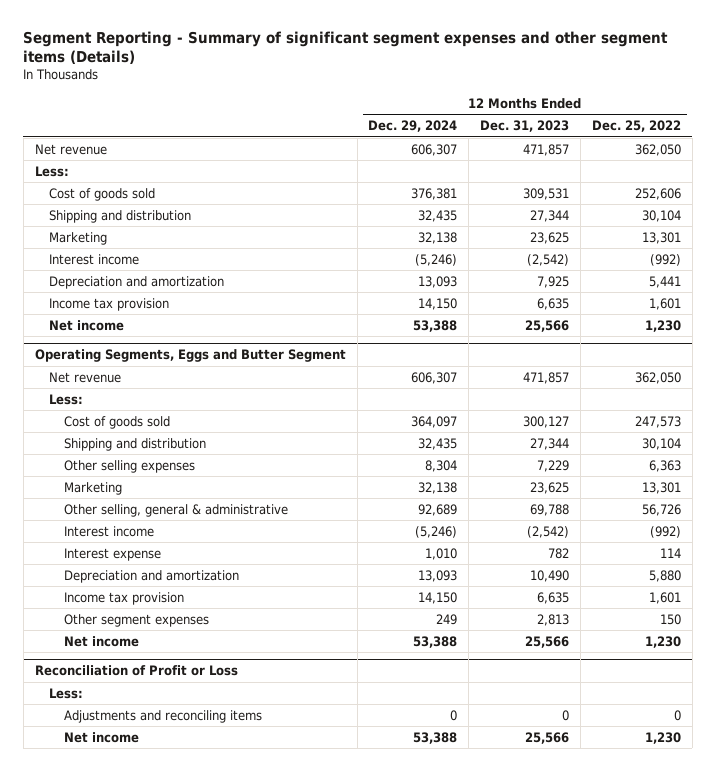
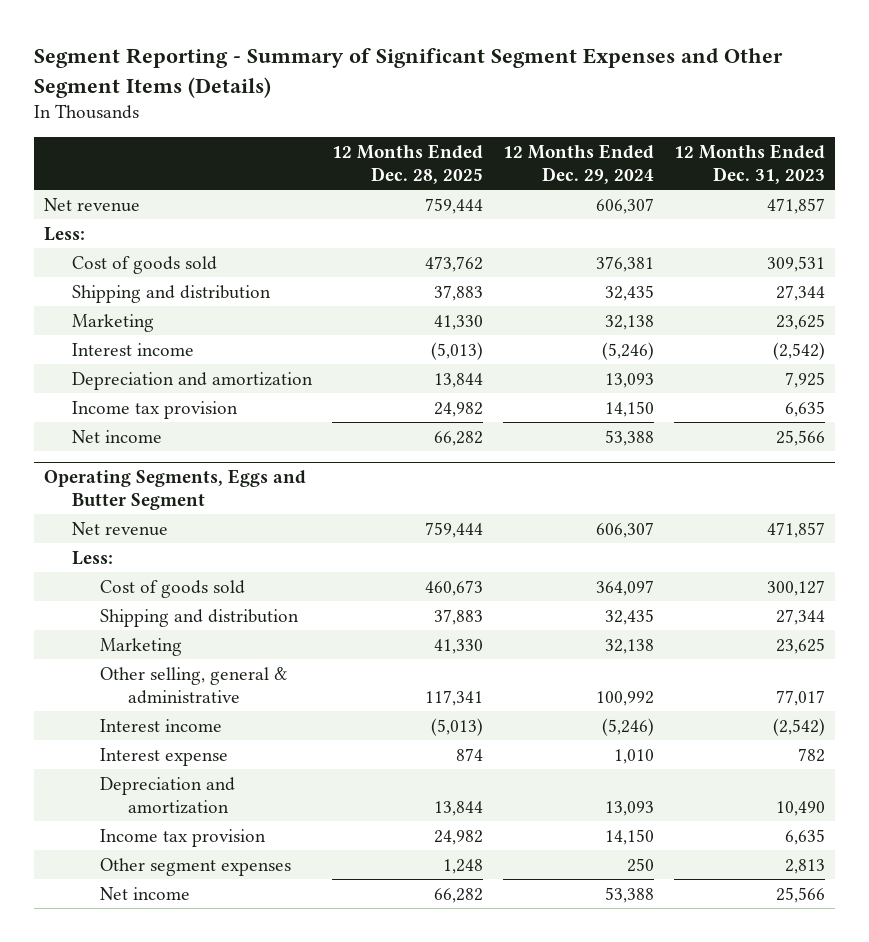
- Segment Reporting - Summary of significant segment expenses and other segment items (Details)
+ Segment Reporting - Summary of Significant Segment Expenses and Other Segment Items (Details)
- | 12 Months Ended Dec. 29, 2024 | 12 Months Ended Dec. 31, 2023 | 12 Months Ended Dec. 25, 2022
+ | 12 Months Ended Dec. 28, 2025 | 12 Months Ended Dec. 29, 2024 | 12 Months Ended Dec. 31, 2023
@ Operating Segments, Eggs and Butter Segment
- Other selling expenses | 8,304 | 7,229 | 6,363
- Other selling, general & administrative | 92,689 | 69,788 | 56,726
+ Other selling, general & administrative | 117,341 | 100,992 | 77,017
- Other segment expenses | 249 | 2,813 | 150
- Net income | 53,388 | 25,566 | 1,230
- Reconciliation of Profit or Loss
- Less:
- Adjustments and reconciling items | 0 | 0 | 0
@ Operating Segments, Eggs and Butter Segment
+ Other segment expenses | 1,248 | 250 | 2,813

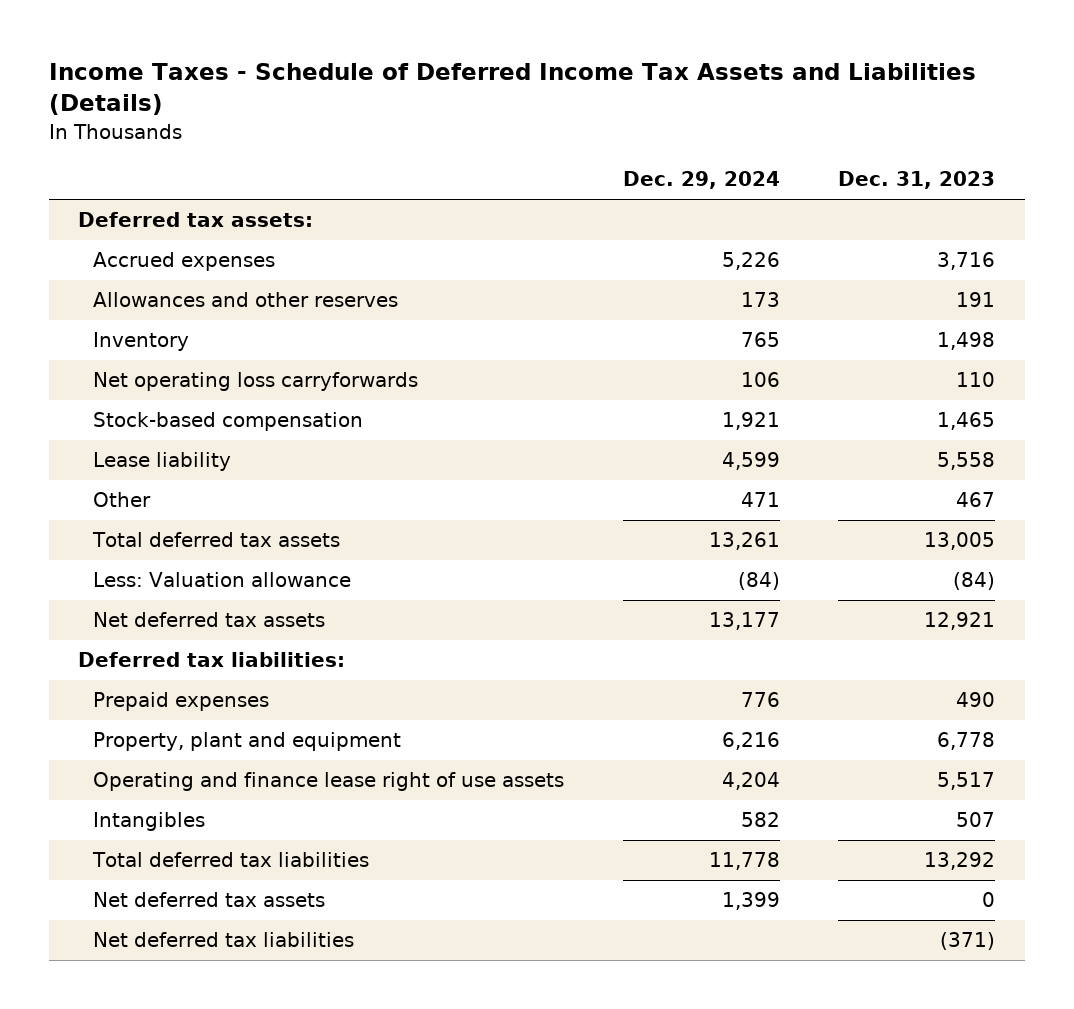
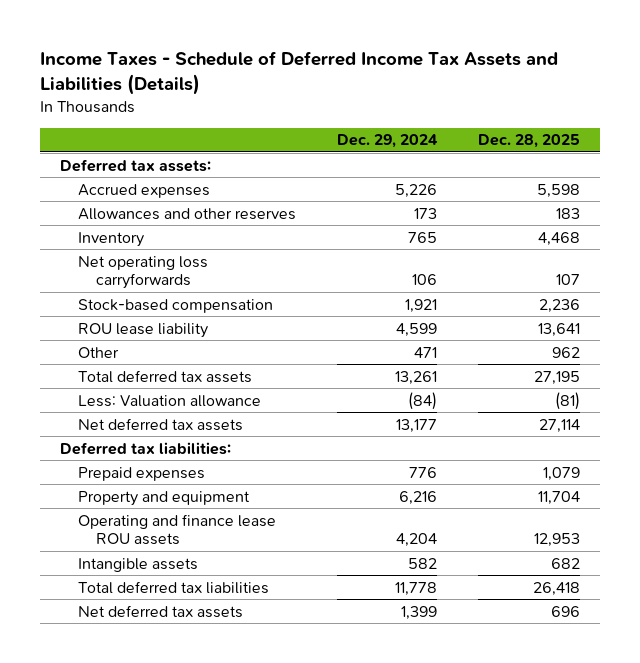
- | Dec. 29, 2024 | Dec. 31, 2023
+ | Dec. 29, 2024 | Dec. 28, 2025
- Lease liability | 4,599 | 5,558
+ ROU lease liability | 4,599 | 13,641
- Property, plant and equipment | 6,216 | 6,778
- Operating and finance lease right of use assets | 4,204 | 5,517
- Intangibles | 582 | 507
+ Property and equipment | 6,216 | 11,704
+ Operating and finance lease ROU assets | 4,204 | 12,953
+ Intangible assets | 582 | 682
- Net deferred tax liabilities | | (371)

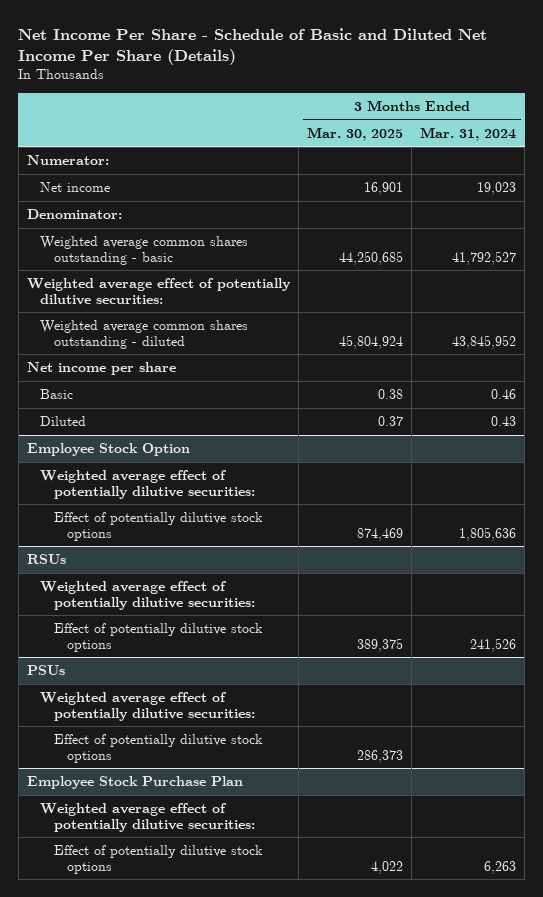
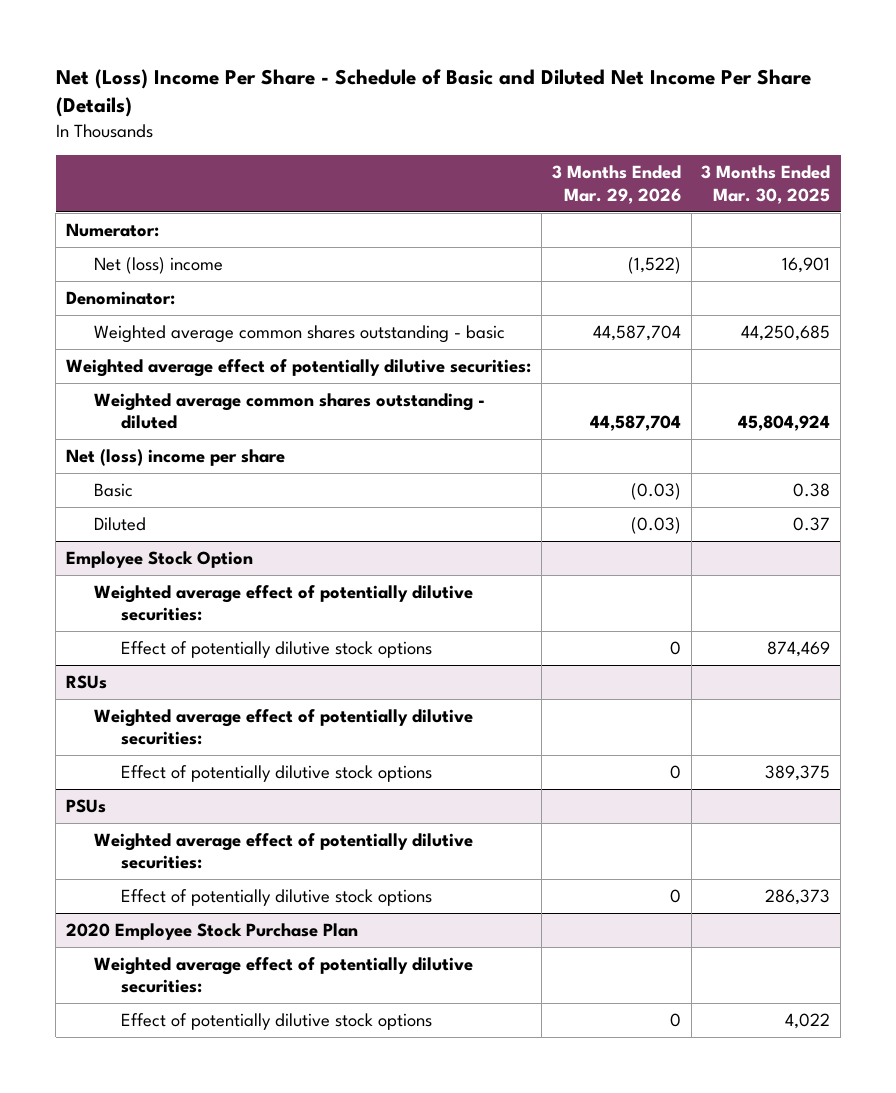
- Net Income Per Share - Schedule of Basic and Diluted Net Income Per Share (Details)
+ Net (Loss) Income Per Share - Schedule of Basic and Diluted Net Income Per Share (Details)
- | 3 Months Ended Mar. 30, 2025 | 3 Months Ended Mar. 31, 2024
+ | 3 Months Ended Mar. 29, 2026 | 3 Months Ended Mar. 30, 2025
- Net income | 16,901 | 19,023
+ Net (loss) income | (1,522) | 16,901
- Net income per share
+ Net (loss) income per share
- Employee Stock Purchase Plan
+ 2020 Employee Stock Purchase Plan

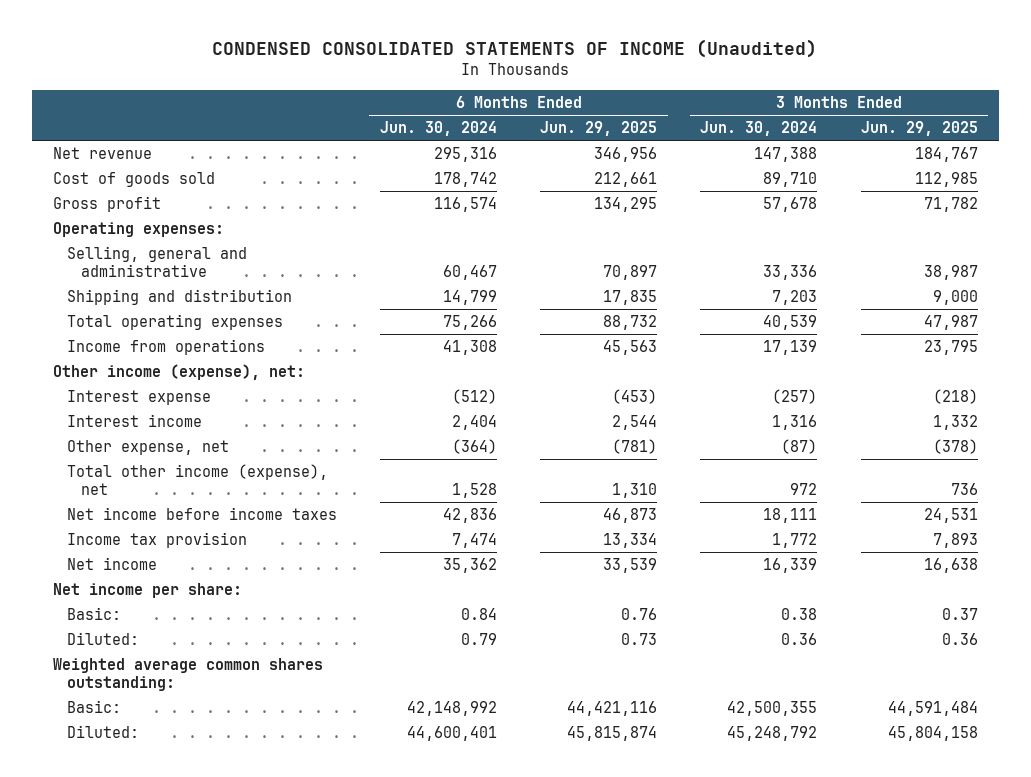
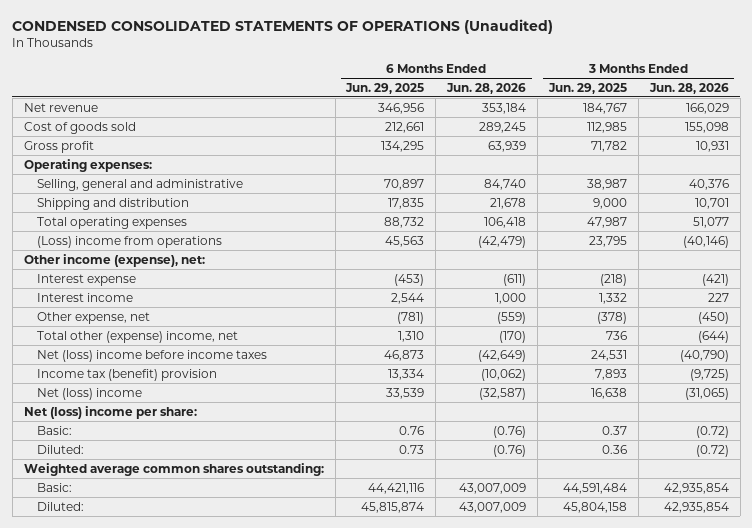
- CONDENSED CONSOLIDATED STATEMENTS OF INCOME (Unaudited)
+ CONDENSED CONSOLIDATED STATEMENTS OF OPERATIONS (Unaudited)
- | 6 Months Ended Jun. 30, 2024 | 6 Months Ended Jun. 29, 2025 | 3 Months Ended Jun. 30, 2024 | 3 Months Ended Jun. 29, 2025
+ | 6 Months Ended Jun. 29, 2025 | 6 Months Ended Jun. 28, 2026 | 3 Months Ended Jun. 29, 2025 | 3 Months Ended Jun. 28, 2026
- Income from operations | 41,308 | 45,563 | 17,139 | 23,795
+ (Loss) income from operations | 45,563 | (42,479) | 23,795 | (40,146)
- Total other income (expense), net | 1,528 | 1,310 | 972 | 736
- Net income before income taxes | 42,836 | 46,873 | 18,111 | 24,531
- Income tax provision | 7,474 | 13,334 | 1,772 | 7,893
- Net income | 35,362 | 33,539 | 16,339 | 16,638
- Net income per share:
+ Total other (expense) income, net | 1,310 | (170) | 736 | (644)
+ Net (loss) income before income taxes | 46,873 | (42,649) | 24,531 | (40,790)
+ Income tax (benefit) provision | 13,334 | (10,062) | 7,893 | (9,725)
+ Net (loss) income | 33,539 | (32,587) | 16,638 | (31,065)
+ Net (loss) income per share:

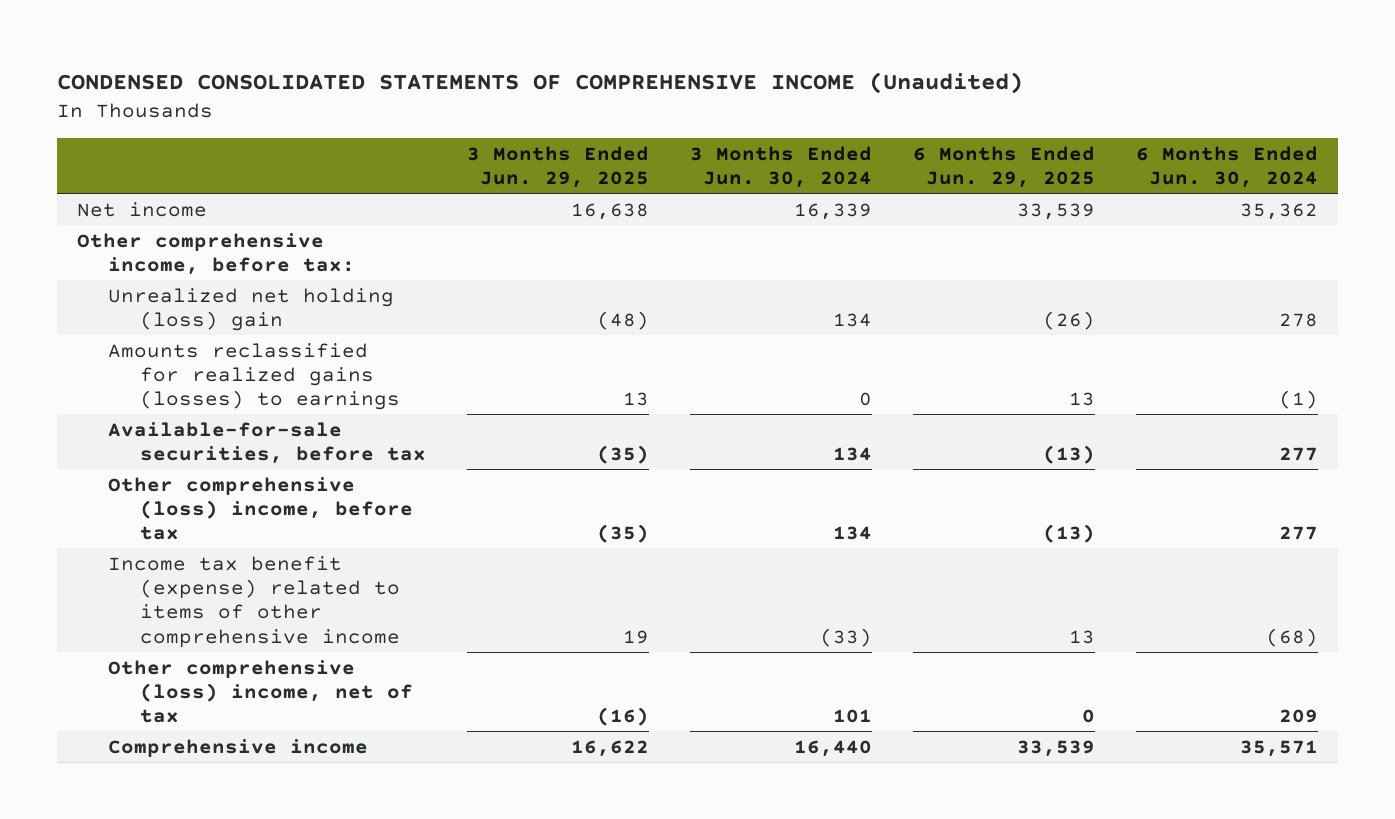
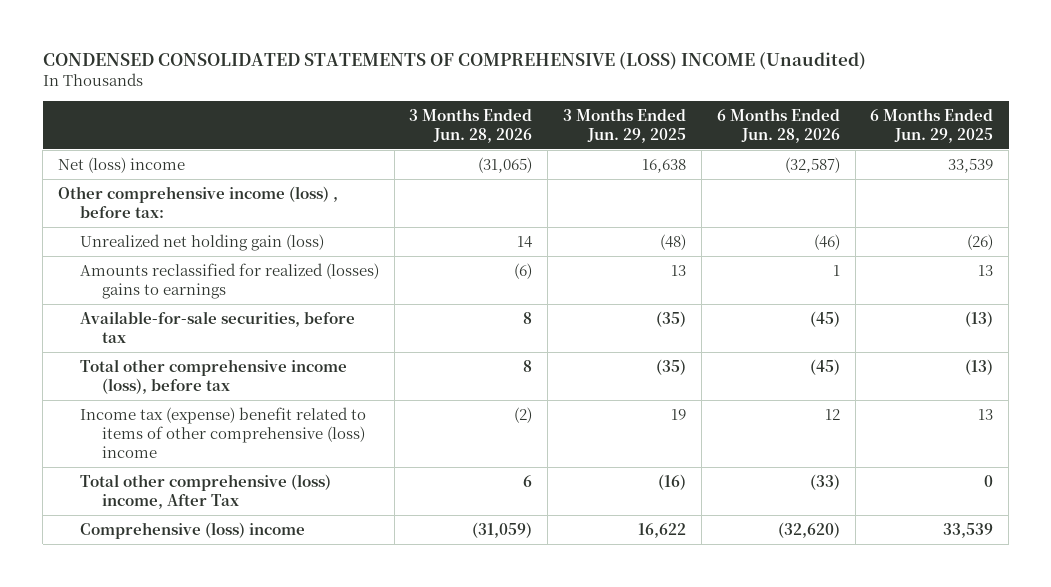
- CONDENSED CONSOLIDATED STATEMENTS OF COMPREHENSIVE INCOME (Unaudited)
+ CONDENSED CONSOLIDATED STATEMENTS OF COMPREHENSIVE (LOSS) INCOME (Unaudited)
- | 3 Months Ended Jun. 29, 2025 | 3 Months Ended Jun. 30, 2024 | 6 Months Ended Jun. 29, 2025 | 6 Months Ended Jun. 30, 2024
+ | 3 Months Ended Jun. 28, 2026 | 3 Months Ended Jun. 29, 2025 | 6 Months Ended Jun. 28, 2026 | 6 Months Ended Jun. 29, 2025
- Net income | 16,638 | 16,339 | 33,539 | 35,362
- Other comprehensive income, before tax:
- Unrealized net holding (loss) gain | (48) | 134 | (26) | 278
- Amounts reclassified for realized gains (losses) to earnings | 13 | 0 | 13 | (1)
+ Net (loss) income | (31,065) | 16,638 | (32,587) | 33,539
+ Other comprehensive income (loss) , before tax:
+ Unrealized net holding gain (loss) | 14 | (48) | (46) | (26)
+ Amounts reclassified for realized (losses) gains to earnings | (6) | 13 | 1 | 13
- Other comprehensive (loss) income, before tax | (35) | 134 | (13) | 277
- Income tax benefit (expense) related to items of other comprehensive income | 19 | (33) | 13 | (68)
- Other comprehensive (loss) income, net of tax | (16) | 101 | 0 | 209
- Comprehensive income | 16,622 | 16,440 | 33,539 | 35,571
+ Total other comprehensive income (loss), before tax | 8 | (35) | (45) | (13)
+ Income tax (expense) benefit related to items of other comprehensive (loss) income | (2) | 19 | 12 | 13
+ Total other comprehensive (loss) income, After Tax | 6 | (16) | (33) | 0
+ Comprehensive (loss) income | (31,059) | 16,622 | (32,620) | 33,539

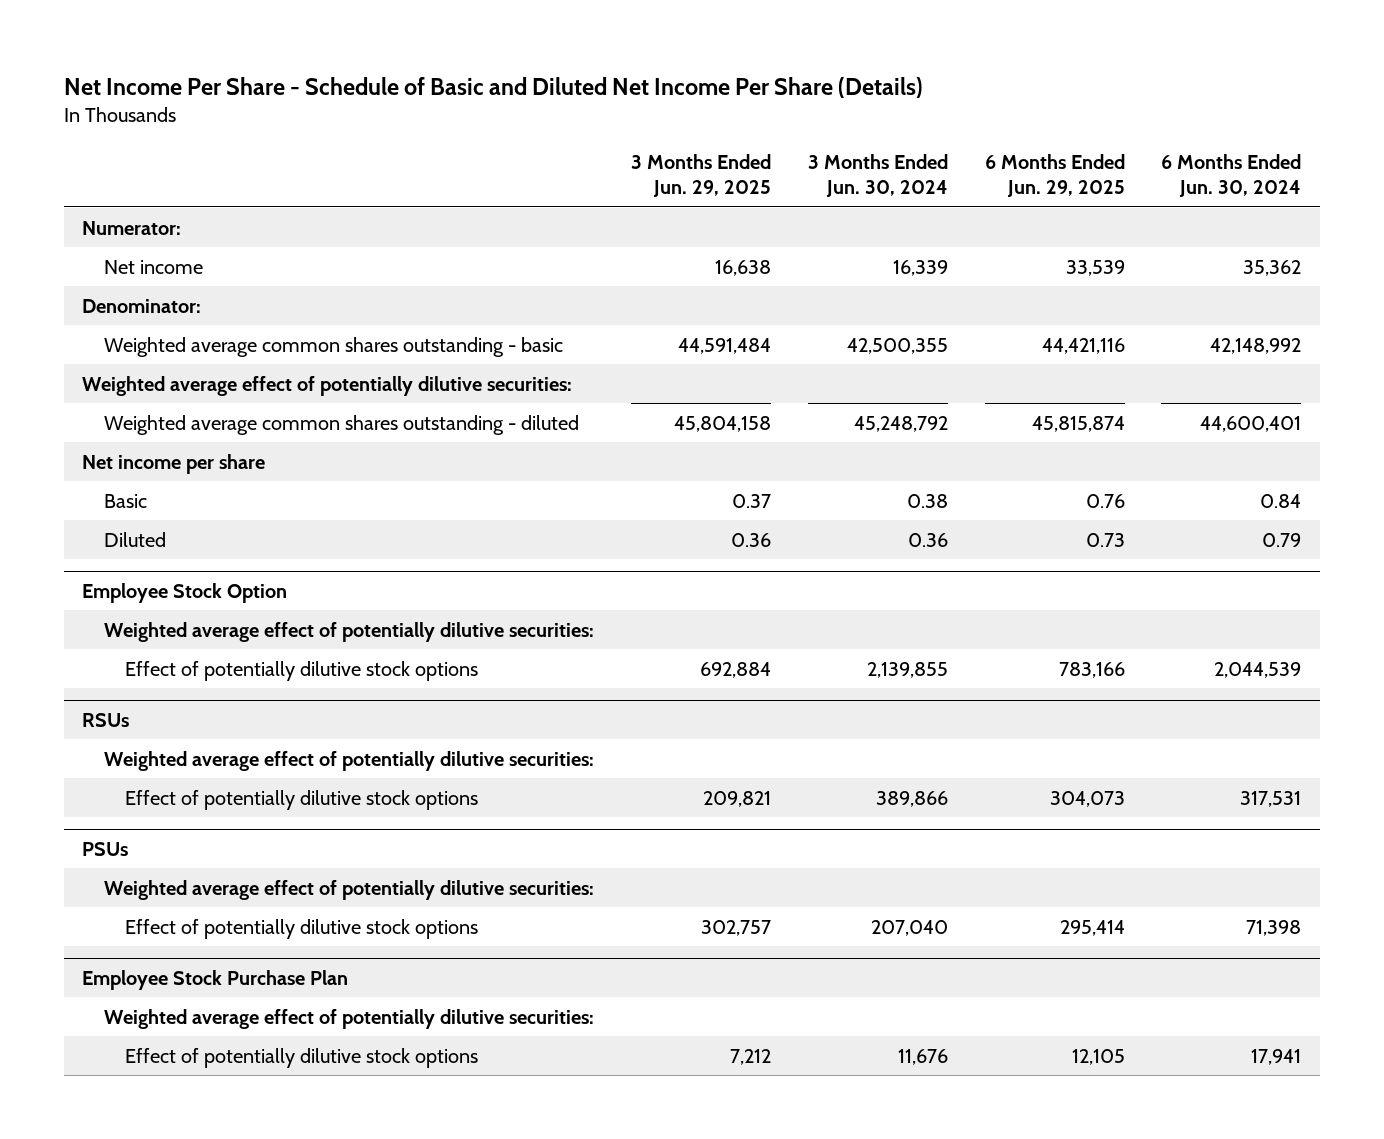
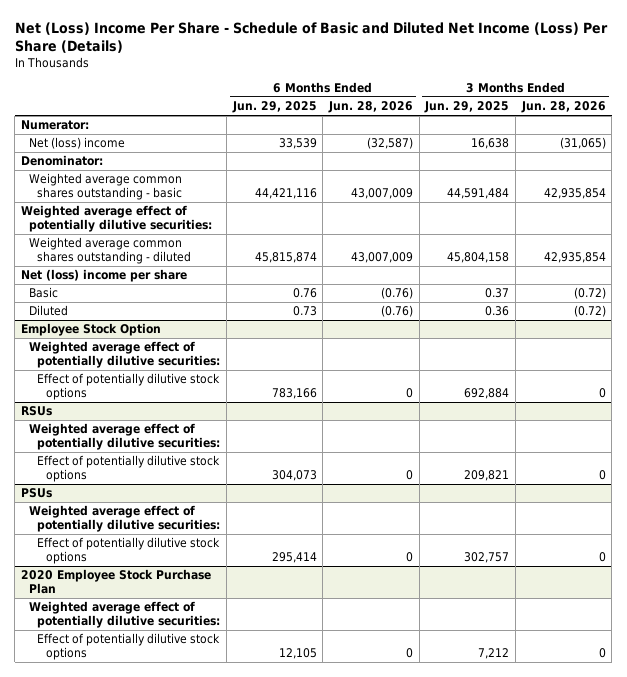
- Net Income Per Share - Schedule of Basic and Diluted Net Income Per Share (Details)
+ Net (Loss) Income Per Share - Schedule of Basic and Diluted Net Income (Loss) Per Share (Details)
- | 3 Months Ended Jun. 29, 2025 | 3 Months Ended Jun. 30, 2024 | 6 Months Ended Jun. 29, 2025 | 6 Months Ended Jun. 30, 2024
+ | 6 Months Ended Jun. 29, 2025 | 6 Months Ended Jun. 28, 2026 | 3 Months Ended Jun. 29, 2025 | 3 Months Ended Jun. 28, 2026
- Net income | 16,638 | 16,339 | 33,539 | 35,362
+ Net (loss) income | 33,539 | (32,587) | 16,638 | (31,065)
- Net income per share
+ Net (loss) income per share
- Employee Stock Purchase Plan
+ 2020 Employee Stock Purchase Plan

